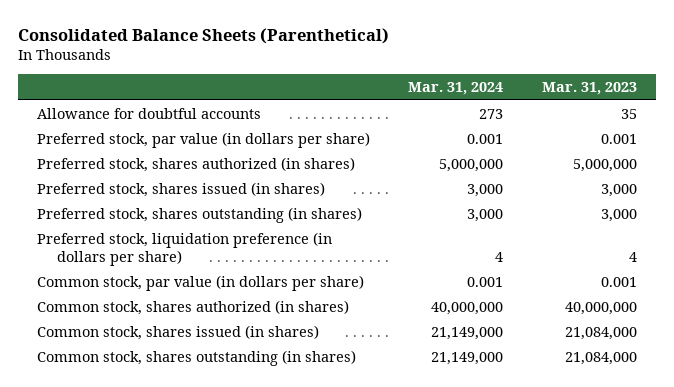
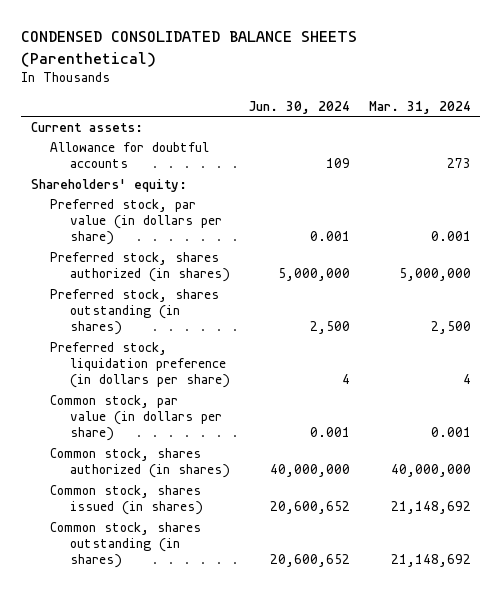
- Consolidated Balance Sheets (Parenthetical)
+ CONDENSED CONSOLIDATED BALANCE SHEETS (Parenthetical)
- | Mar. 31, 2024 | Mar. 31, 2023
+ | Jun. 30, 2024 | Mar. 31, 2024
+ Current assets:
+ Shareholders' equity:
- Preferred stock, shares issued (in shares) | 3,000 | 3,000
- Preferred stock, shares outstanding (in shares) | 3,000 | 3,000
+ Preferred stock, shares outstanding (in shares) | 2,500 | 2,500
- Common stock, shares issued (in shares) | 21,149,000 | 21,084,000
- Common stock, shares outstanding (in shares) | 21,149,000 | 21,084,000
+ Common stock, shares issued (in shares) | 20,600,652 | 21,148,692
+ Common stock, shares outstanding (in shares) | 20,600,652 | 21,148,692

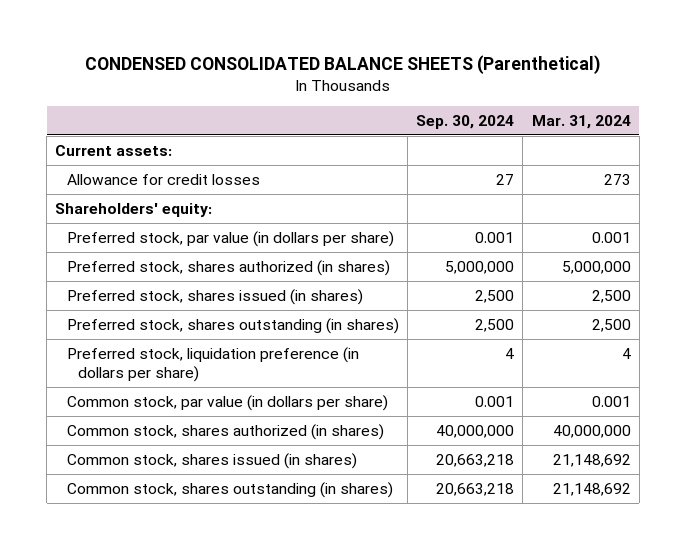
- | Jun. 30, 2024 | Mar. 31, 2024
+ | Sep. 30, 2024 | Mar. 31, 2024
- Allowance for doubtful accounts | 109 | 273
+ Allowance for credit losses | 27 | 273
+ Preferred stock, shares issued (in shares) | 2,500 | 2,500

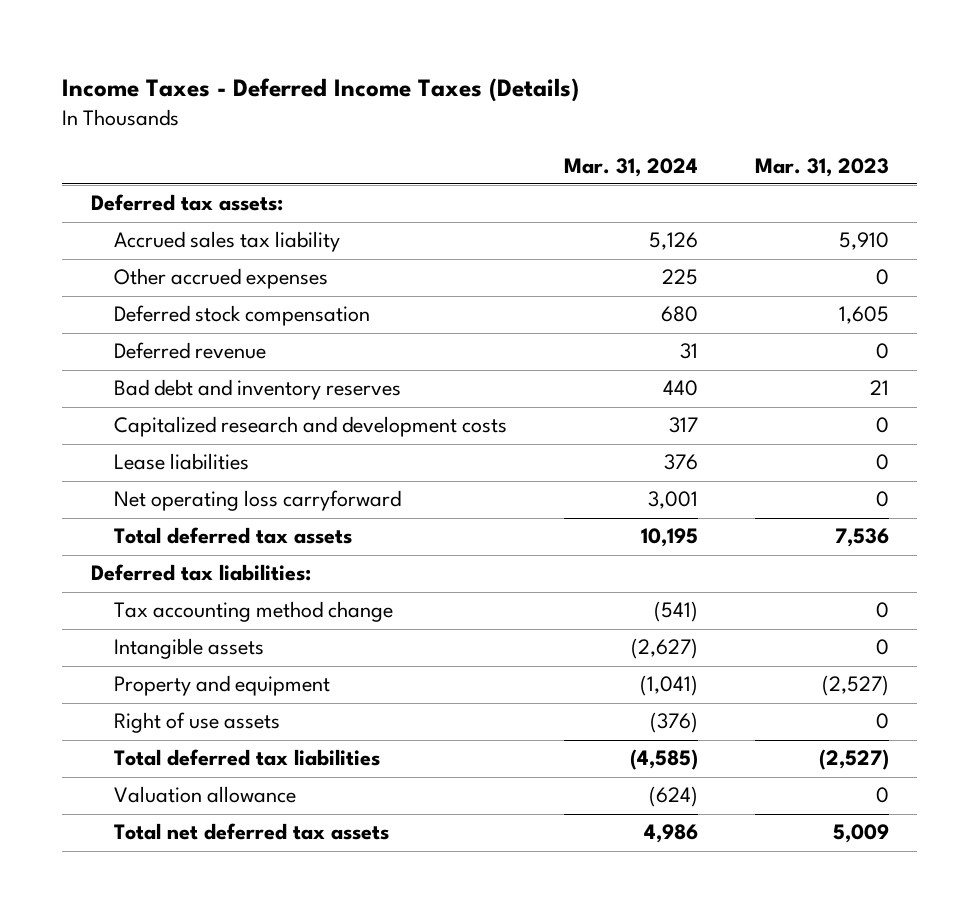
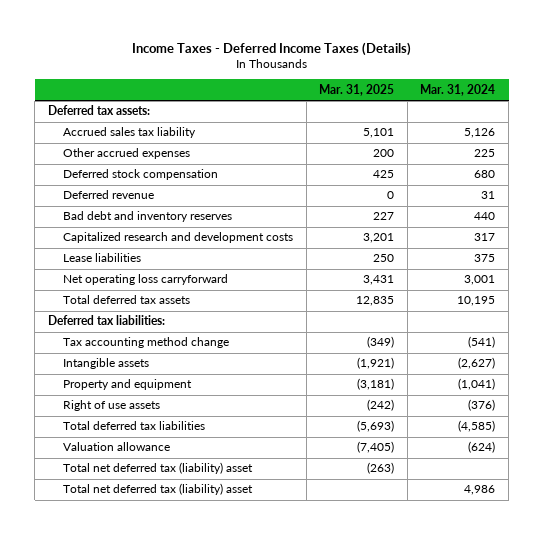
- | Mar. 31, 2024 | Mar. 31, 2023
+ | Mar. 31, 2025 | Mar. 31, 2024
- Lease liabilities | 376 | 0
+ Lease liabilities | 250 | 375
- Total net deferred tax assets | 4,986 | 5,009
+ Total net deferred tax (liability) asset | (263) |
+ Total net deferred tax (liability) asset | | 4,986

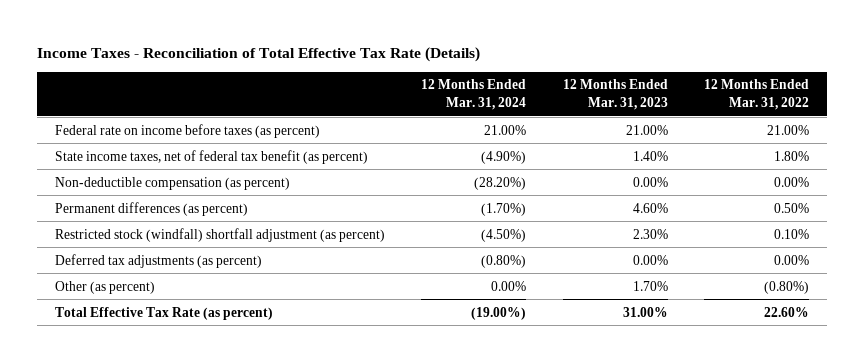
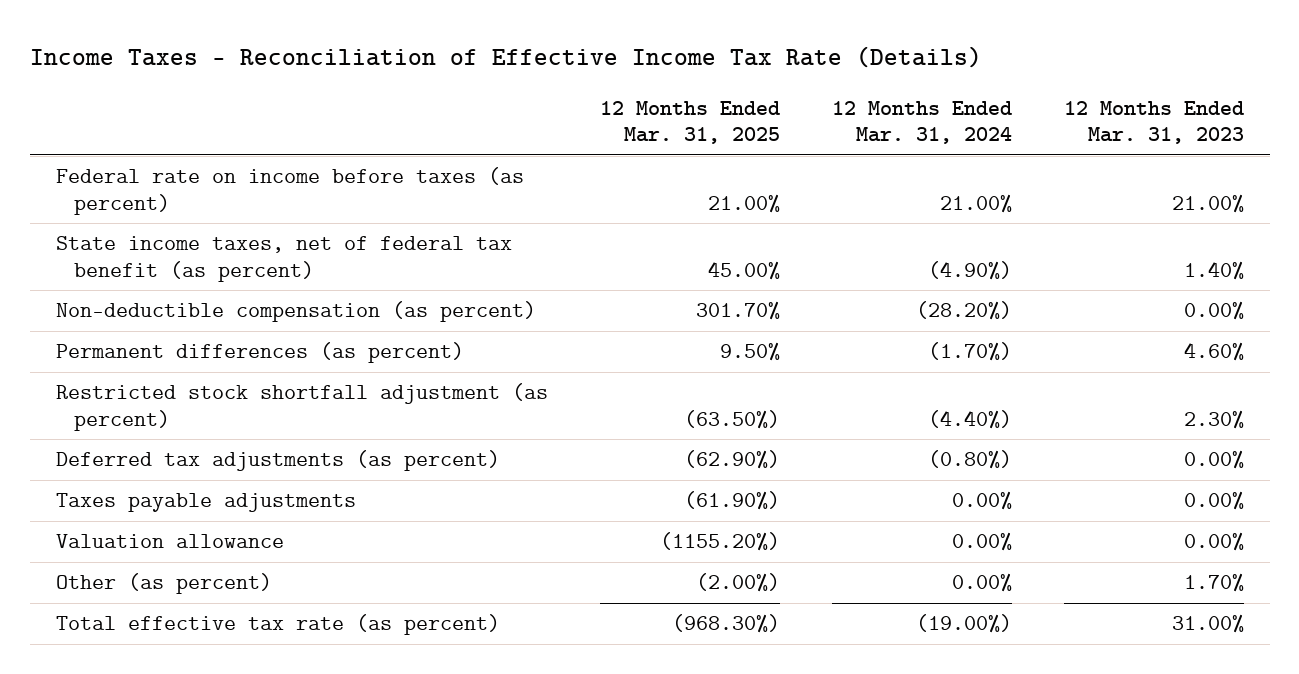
- Income Taxes - Reconciliation of Total Effective Tax Rate (Details)
+ Income Taxes - Reconciliation of Effective Income Tax Rate (Details)
- | 12 Months Ended Mar. 31, 2024 | 12 Months Ended Mar. 31, 2023 | 12 Months Ended Mar. 31, 2022
+ | 12 Months Ended Mar. 31, 2025 | 12 Months Ended Mar. 31, 2024 | 12 Months Ended Mar. 31, 2023
- Restricted stock (windfall) shortfall adjustment (as percent) | (4.50%) | 2.30% | 0.10%
+ Restricted stock shortfall adjustment (as percent) | (63.50%) | (4.40%) | 2.30%
+ Taxes payable adjustments | (61.90%) | 0.00% | 0.00%
+ Valuation allowance | (1155.20%) | 0.00% | 0.00%
- Total Effective Tax Rate (as percent) | (19.00%) | 31.00% | 22.60%
+ Total effective tax rate (as percent) | (968.30%) | (19.00%) | 31.00%

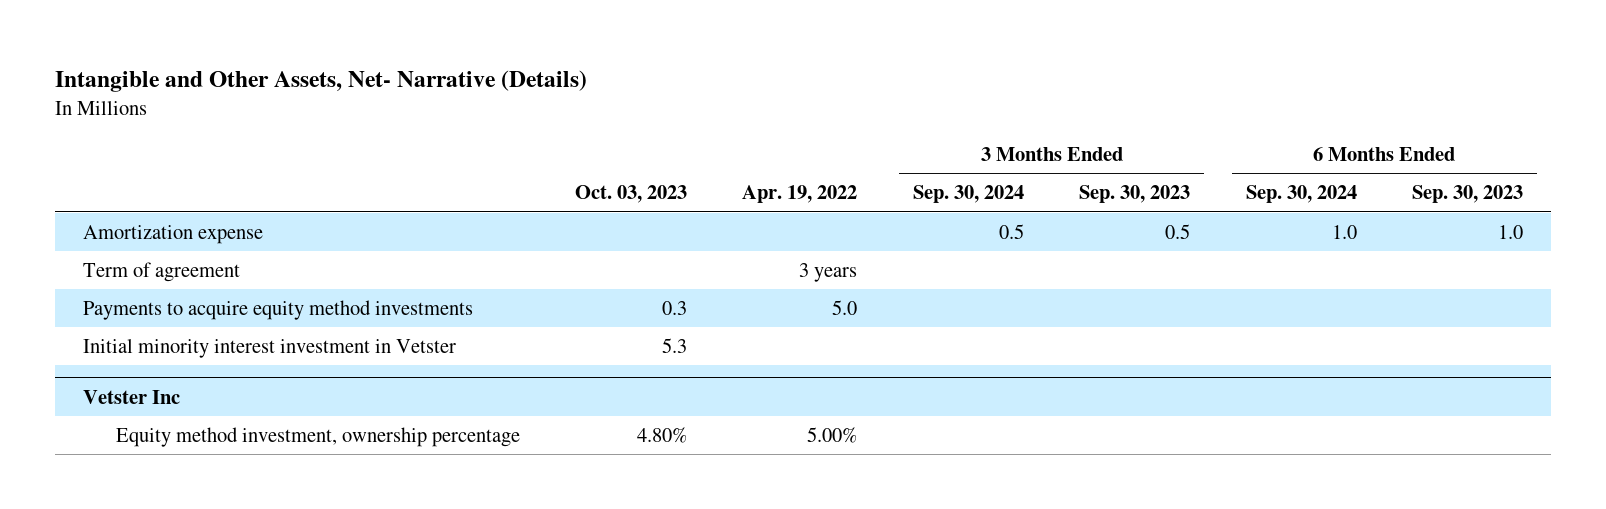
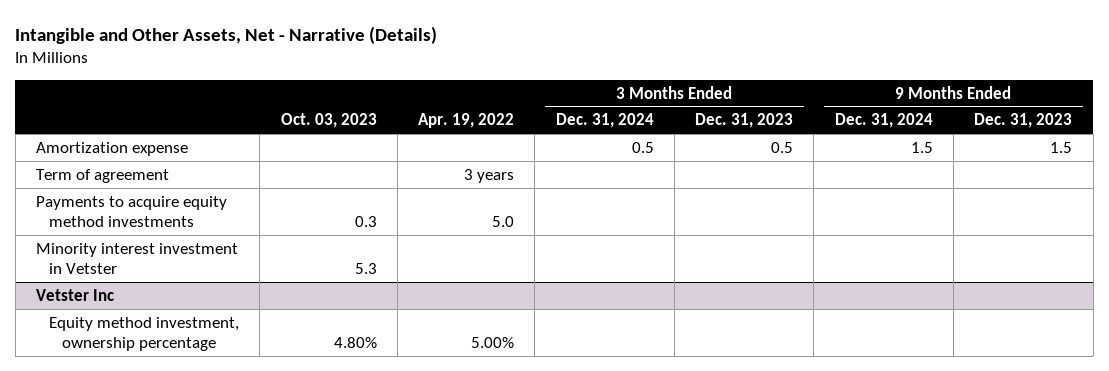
- Intangible and Other Assets, Net- Narrative (Details)
+ Intangible and Other Assets, Net - Narrative (Details)
- | Oct. 03, 2023 | Apr. 19, 2022 | 3 Months Ended Sep. 30, 2024 | 3 Months Ended Sep. 30, 2023 | 6 Months Ended Sep. 30, 2024 | 6 Months Ended Sep. 30, 2023
+ | Oct. 03, 2023 | Apr. 19, 2022 | 3 Months Ended Dec. 31, 2024 | 3 Months Ended Dec. 31, 2023 | 9 Months Ended Dec. 31, 2024 | 9 Months Ended Dec. 31, 2023
- Initial minority interest investment in Vetster | 5.3 | | | | |
+ Minority interest investment in Vetster | 5.3 | | | | |

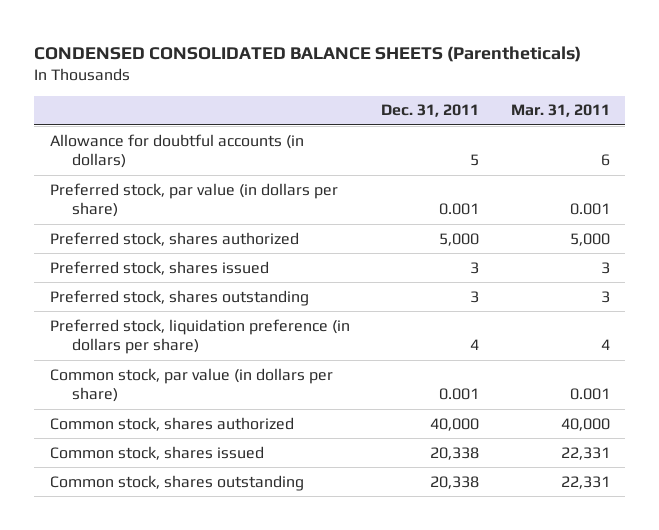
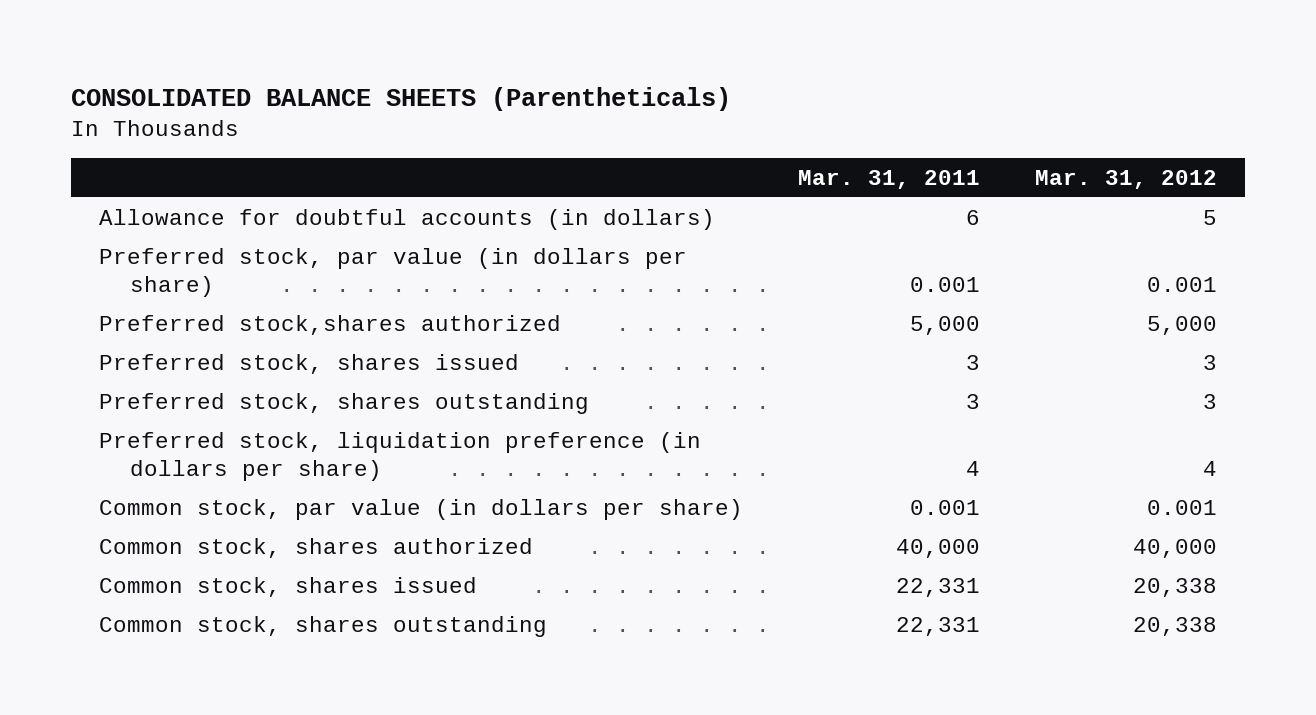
- CONDENSED CONSOLIDATED BALANCE SHEETS (Parentheticals)
+ CONSOLIDATED BALANCE SHEETS (Parentheticals)
- | Dec. 31, 2011 | Mar. 31, 2011
+ | Mar. 31, 2011 | Mar. 31, 2012
- Preferred stock, shares authorized | 5,000 | 5,000
+ Preferred stock,shares authorized | 5,000 | 5,000

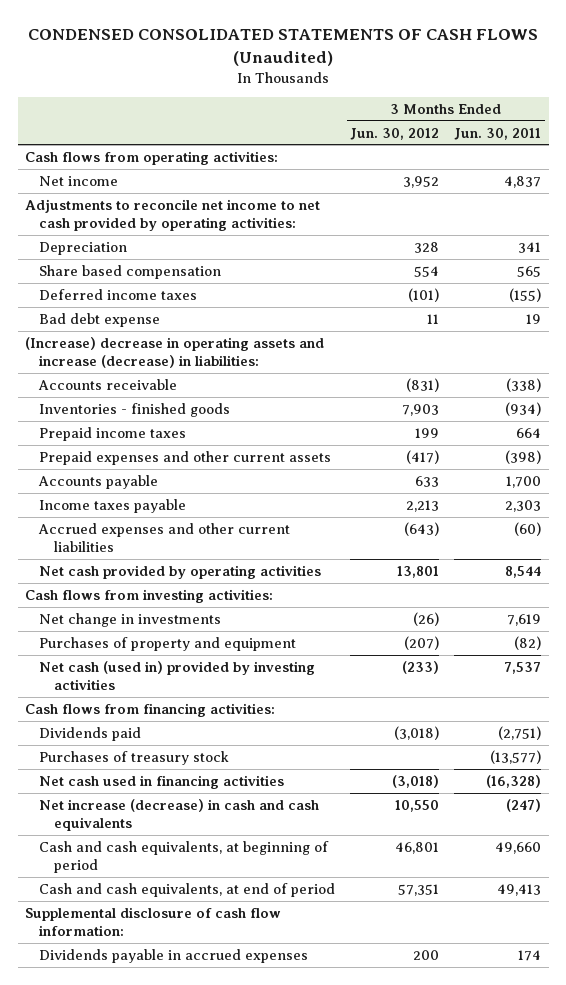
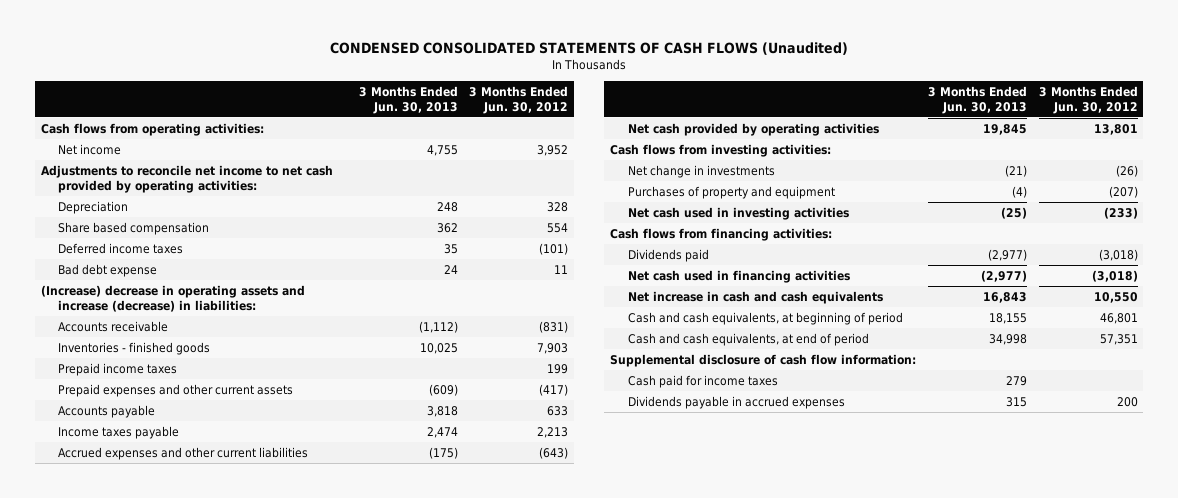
- | 3 Months Ended Jun. 30, 2012 | 3 Months Ended Jun. 30, 2011
+ | 3 Months Ended Jun. 30, 2013 | 3 Months Ended Jun. 30, 2012
- Net cash (used in) provided by investing activities | (233) | 7,537
+ Net cash used in investing activities | (25) | (233)
- Purchases of treasury stock | | (13,577)
- Net increase (decrease) in cash and cash equivalents | 10,550 | (247)
+ Net increase in cash and cash equivalents | 16,843 | 10,550
+ Cash paid for income taxes | 279 |

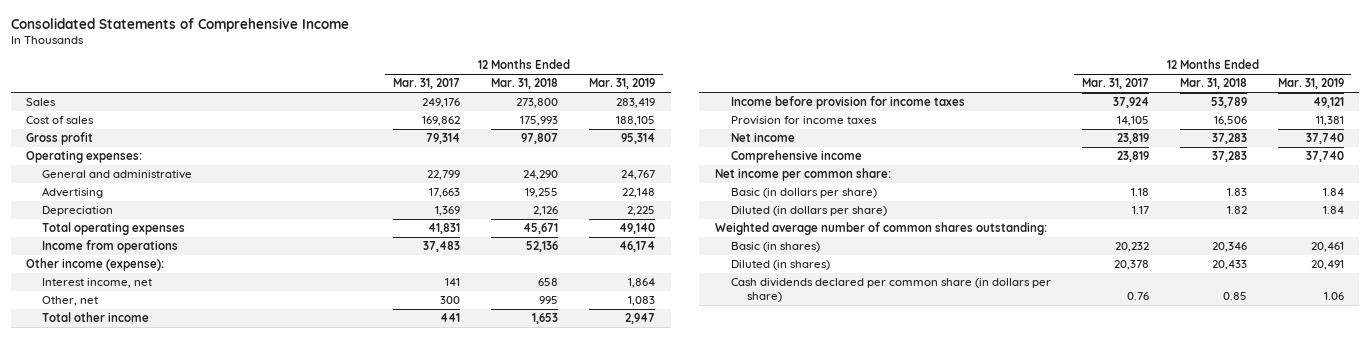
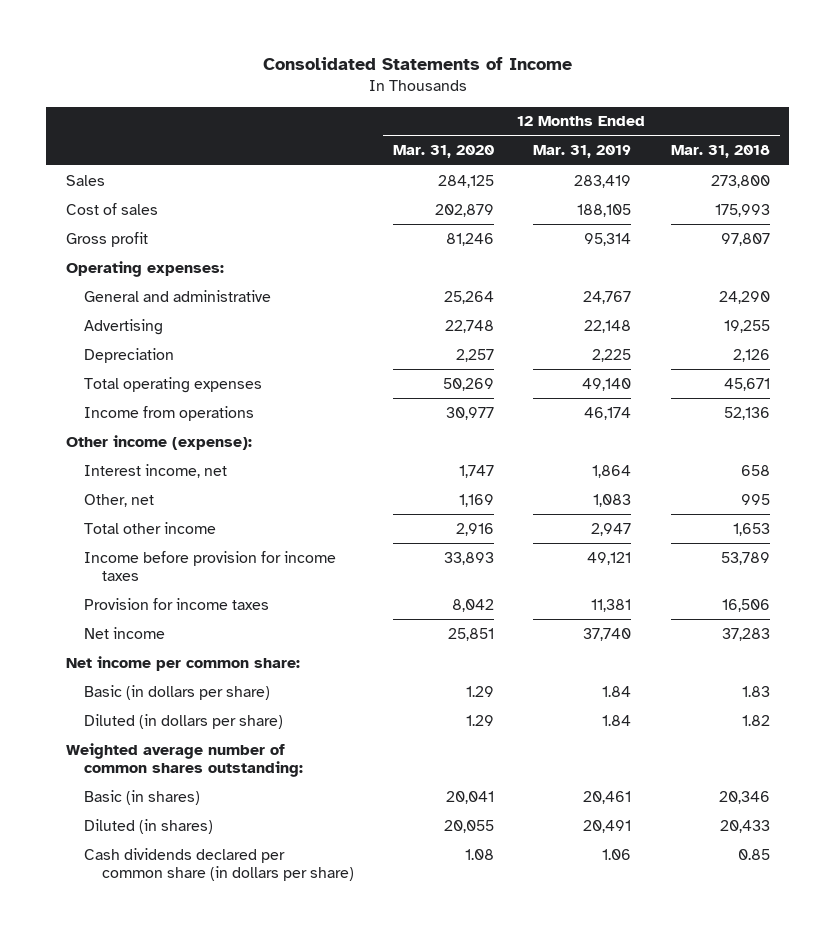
- Consolidated Statements of Comprehensive Income
+ Consolidated Statements of Income
- | 12 Months Ended Mar. 31, 2017 | 12 Months Ended Mar. 31, 2018 | 12 Months Ended Mar. 31, 2019
+ | 12 Months Ended Mar. 31, 2020 | 12 Months Ended Mar. 31, 2019 | 12 Months Ended Mar. 31, 2018
- Comprehensive income | 23,819 | 37,283 | 37,740

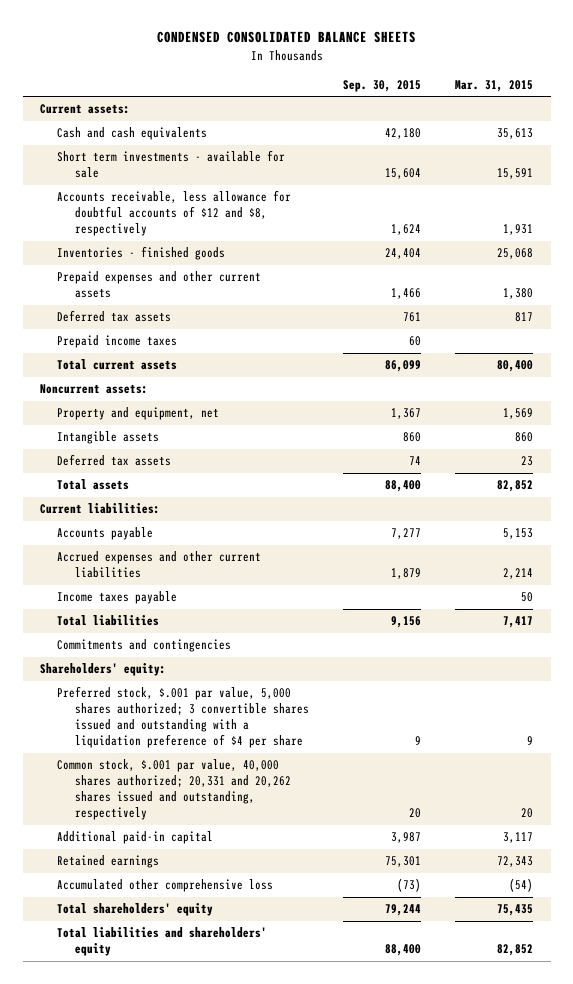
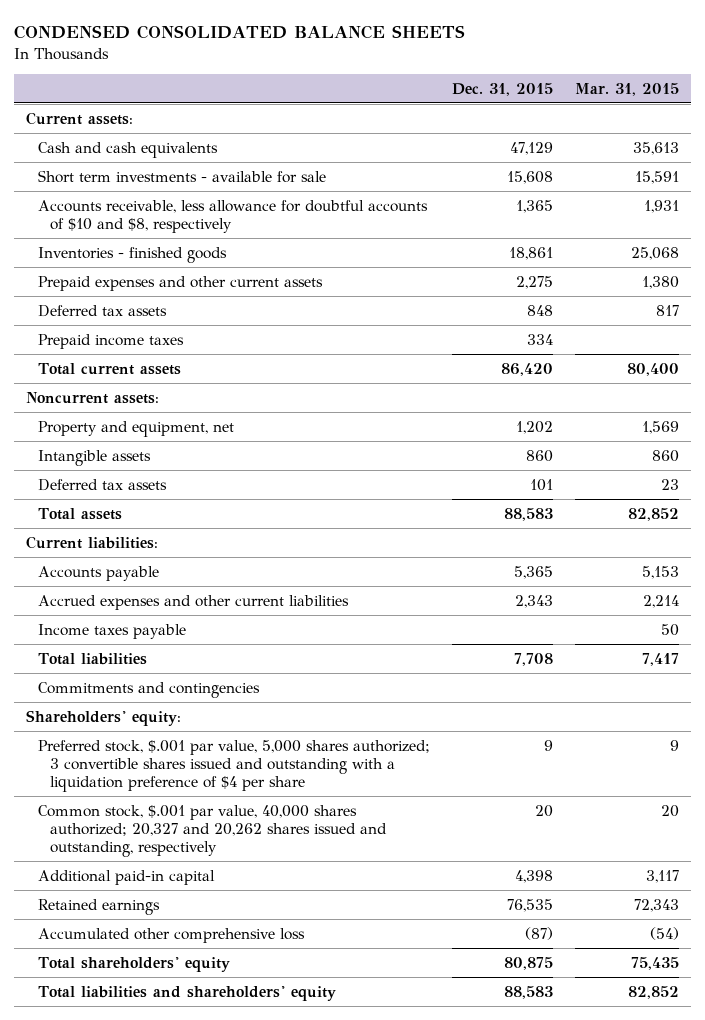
- | Sep. 30, 2015 | Mar. 31, 2015
+ | Dec. 31, 2015 | Mar. 31, 2015
- Accounts receivable, less allowance for doubtful accounts of $12 and $8, respectively | 1,624 | 1,931
+ Accounts receivable, less allowance for doubtful accounts of $10 and $8, respectively | 1,365 | 1,931
- Common stock, $.001 par value, 40,000 shares authorized; 20,331 and 20,262 shares issued and outstanding, respectively | 20 | 20
+ Common stock, $.001 par value, 40,000 shares authorized; 20,327 and 20,262 shares issued and outstanding, respectively | 20 | 20

